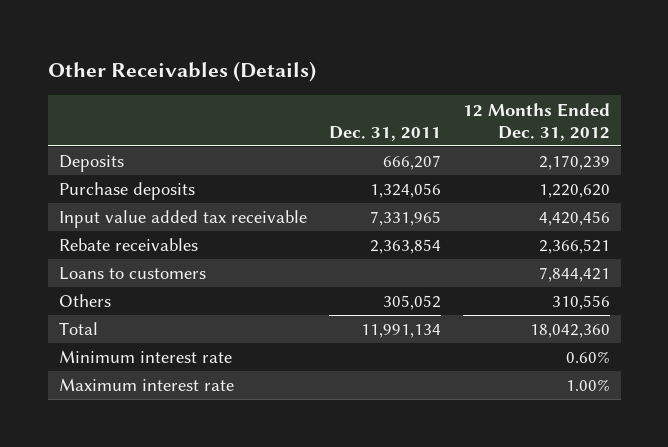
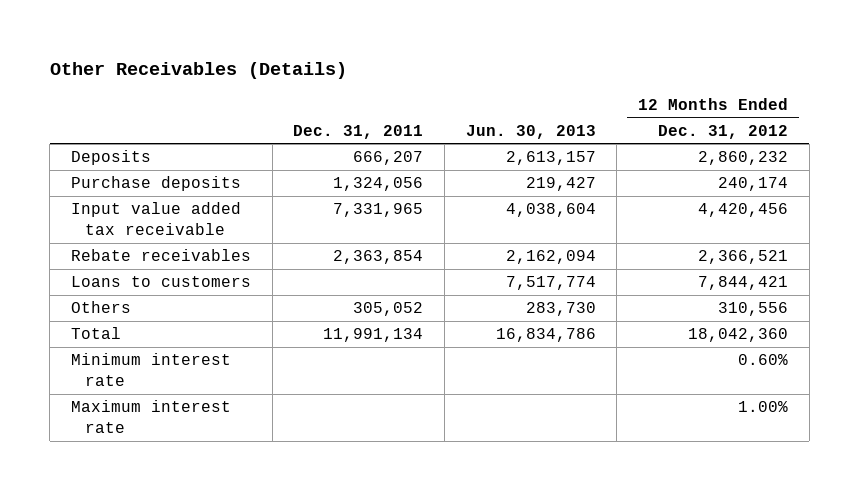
- | Dec. 31, 2011 | 12 Months Ended Dec. 31, 2012
+ | Dec. 31, 2011 | Jun. 30, 2013 | 12 Months Ended Dec. 31, 2012
- Deposits | 666,207 | 2,170,239
- Purchase deposits | 1,324,056 | 1,220,620
+ Deposits | 666,207 | 2,613,157 | 2,860,232
+ Purchase deposits | 1,324,056 | 219,427 | 240,174

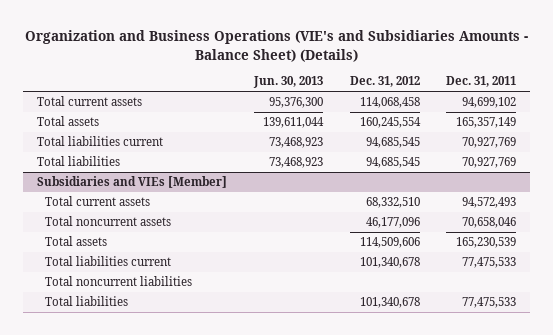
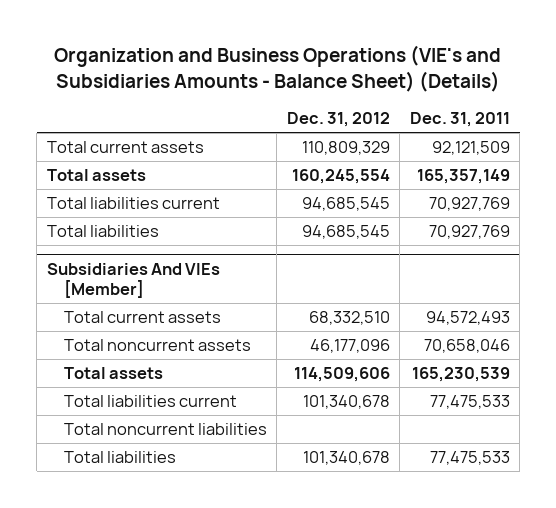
- | Jun. 30, 2013 | Dec. 31, 2012 | Dec. 31, 2011
+ | Dec. 31, 2012 | Dec. 31, 2011
- Total current assets | 95,376,300 | 114,068,458 | 94,699,102
+ Total current assets | 110,809,329 | 92,121,509
- Subsidiaries and VIEs [Member]
+ Subsidiaries And VIEs [Member]

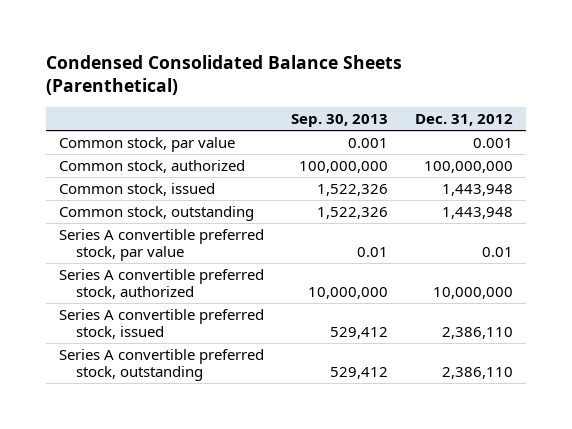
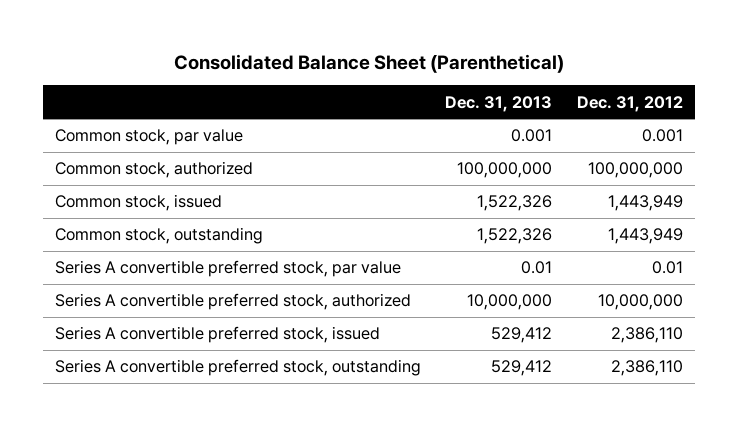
- Condensed Consolidated Balance Sheets (Parenthetical)
+ Consolidated Balance Sheet (Parenthetical)
- | Sep. 30, 2013 | Dec. 31, 2012
+ | Dec. 31, 2013 | Dec. 31, 2012
- Common stock, issued | 1,522,326 | 1,443,948
- Common stock, outstanding | 1,522,326 | 1,443,948
+ Common stock, issued | 1,522,326 | 1,443,949
+ Common stock, outstanding | 1,522,326 | 1,443,949

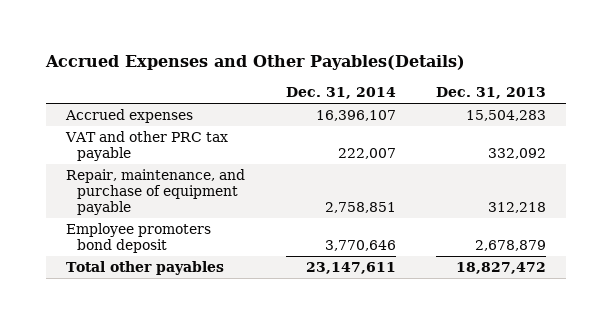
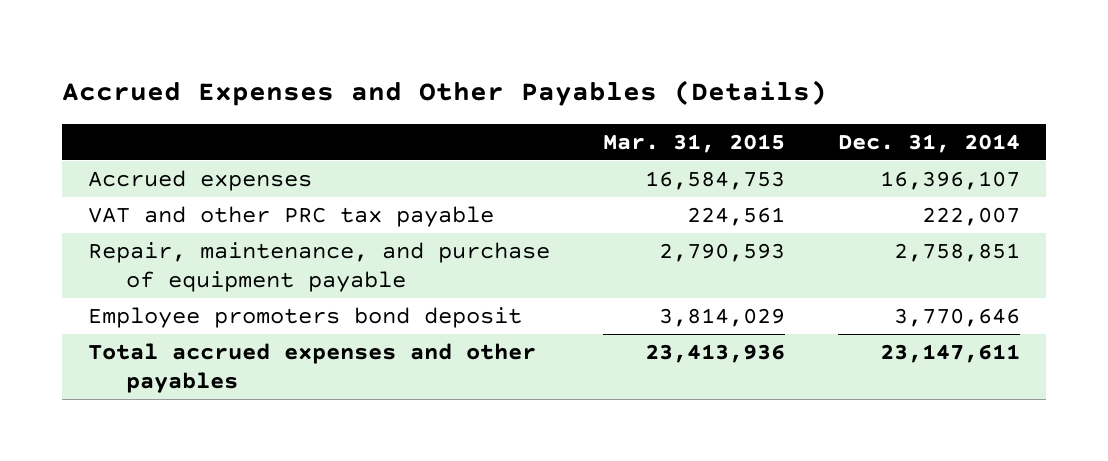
- Accrued Expenses and Other Payables(Details)
+ Accrued Expenses and Other Payables (Details)
- | Dec. 31, 2014 | Dec. 31, 2013
+ | Mar. 31, 2015 | Dec. 31, 2014
- Total other payables | 23,147,611 | 18,827,472
+ Total accrued expenses and other payables | 23,413,936 | 23,147,611

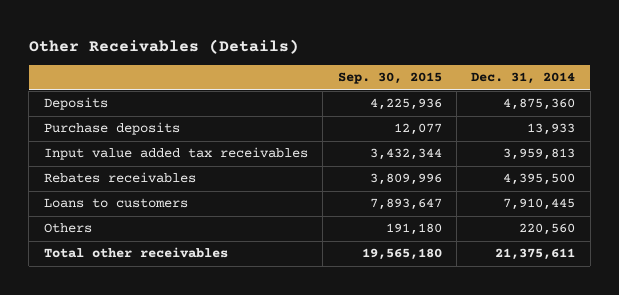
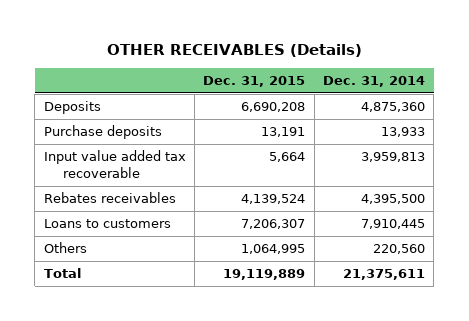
- Other Receivables (Details)
+ OTHER RECEIVABLES (Details)
- | Sep. 30, 2015 | Dec. 31, 2014
+ | Dec. 31, 2015 | Dec. 31, 2014
- Input value added tax receivables | 3,432,344 | 3,959,813
+ Input value added tax recoverable | 5,664 | 3,959,813
- Total other receivables | 19,565,180 | 21,375,611
+ Total | 19,119,889 | 21,375,611

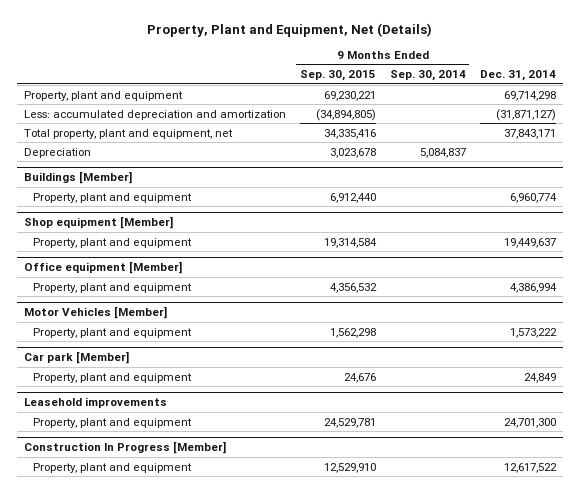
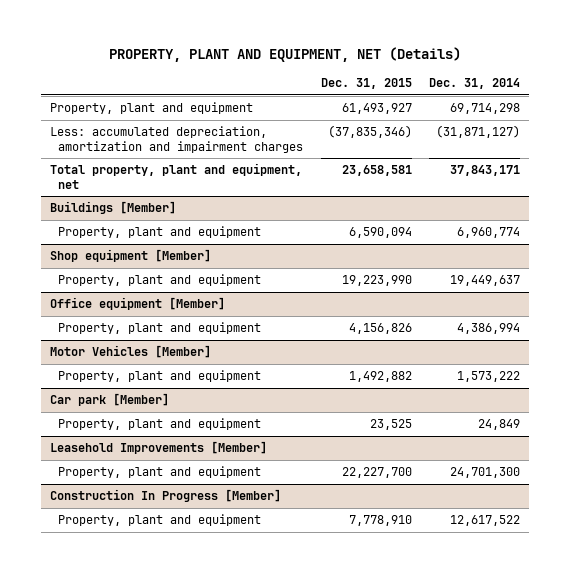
- Property, Plant and Equipment, Net (Details)
+ PROPERTY, PLANT AND EQUIPMENT, NET (Details)
- | 9 Months Ended Sep. 30, 2015 | 9 Months Ended Sep. 30, 2014 | Dec. 31, 2014
+ | Dec. 31, 2015 | Dec. 31, 2014
- Less: accumulated depreciation and amortization | (34,894,805) | | (31,871,127)
+ Less: accumulated depreciation, amortization and impairment charges | (37,835,346) | (31,871,127)
- Depreciation | 3,023,678 | 5,084,837 |
- Leasehold improvements
+ Leasehold Improvements [Member]

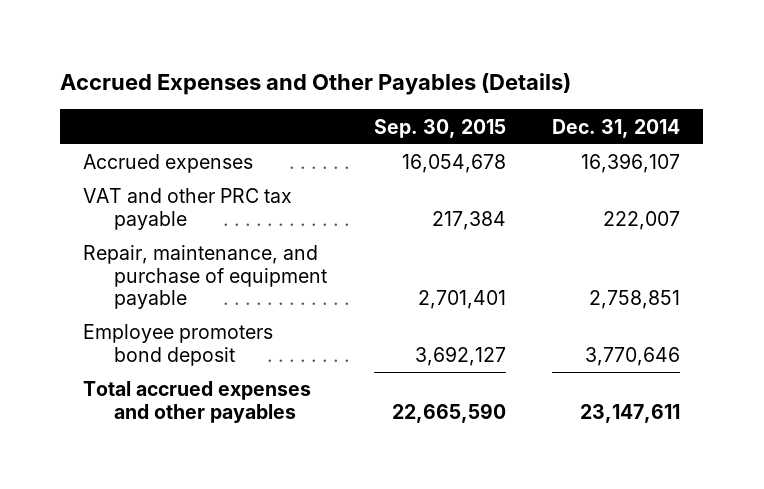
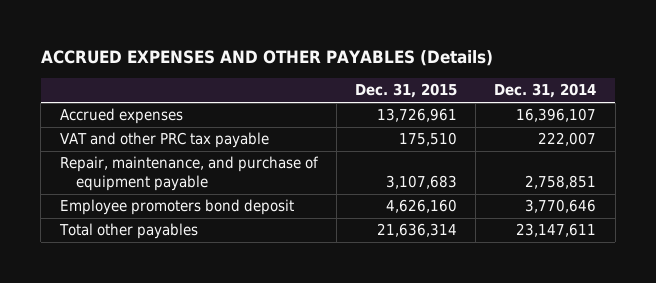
- Accrued Expenses and Other Payables (Details)
+ ACCRUED EXPENSES AND OTHER PAYABLES (Details)
- | Sep. 30, 2015 | Dec. 31, 2014
+ | Dec. 31, 2015 | Dec. 31, 2014
- Total accrued expenses and other payables | 22,665,590 | 23,147,611
+ Total other payables | 21,636,314 | 23,147,611

